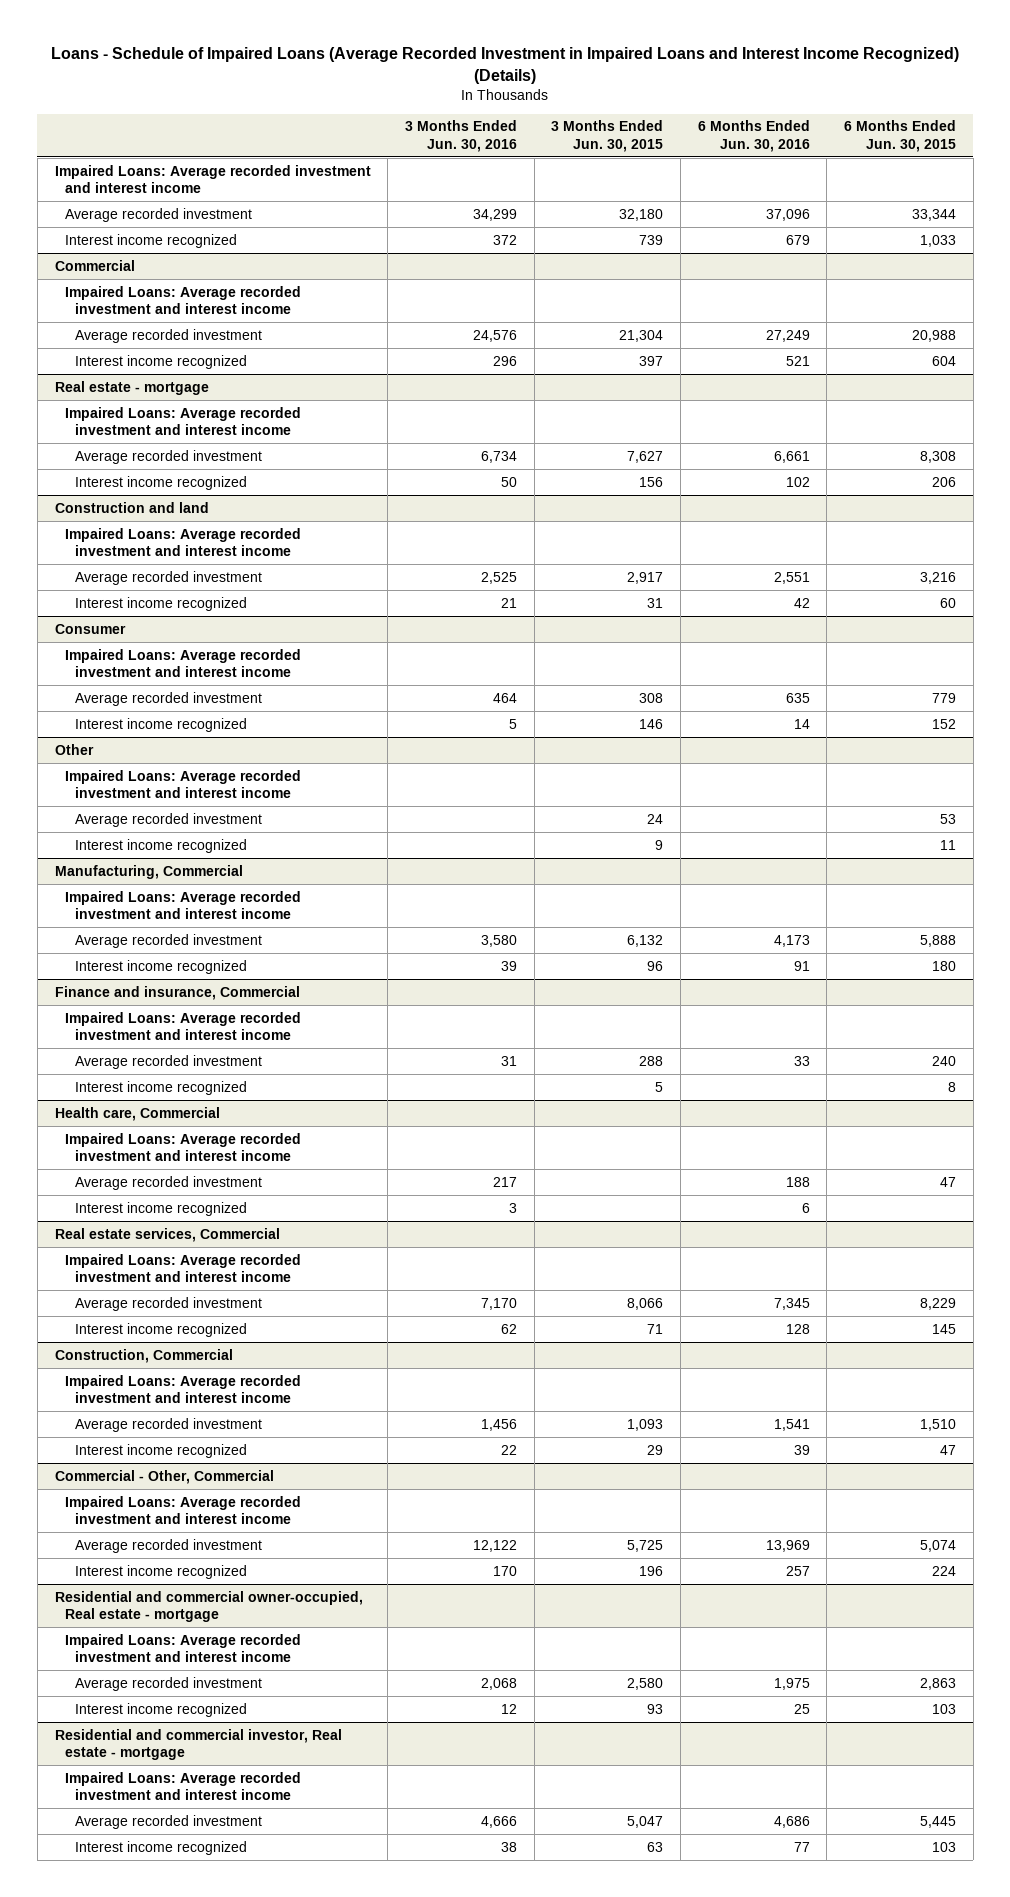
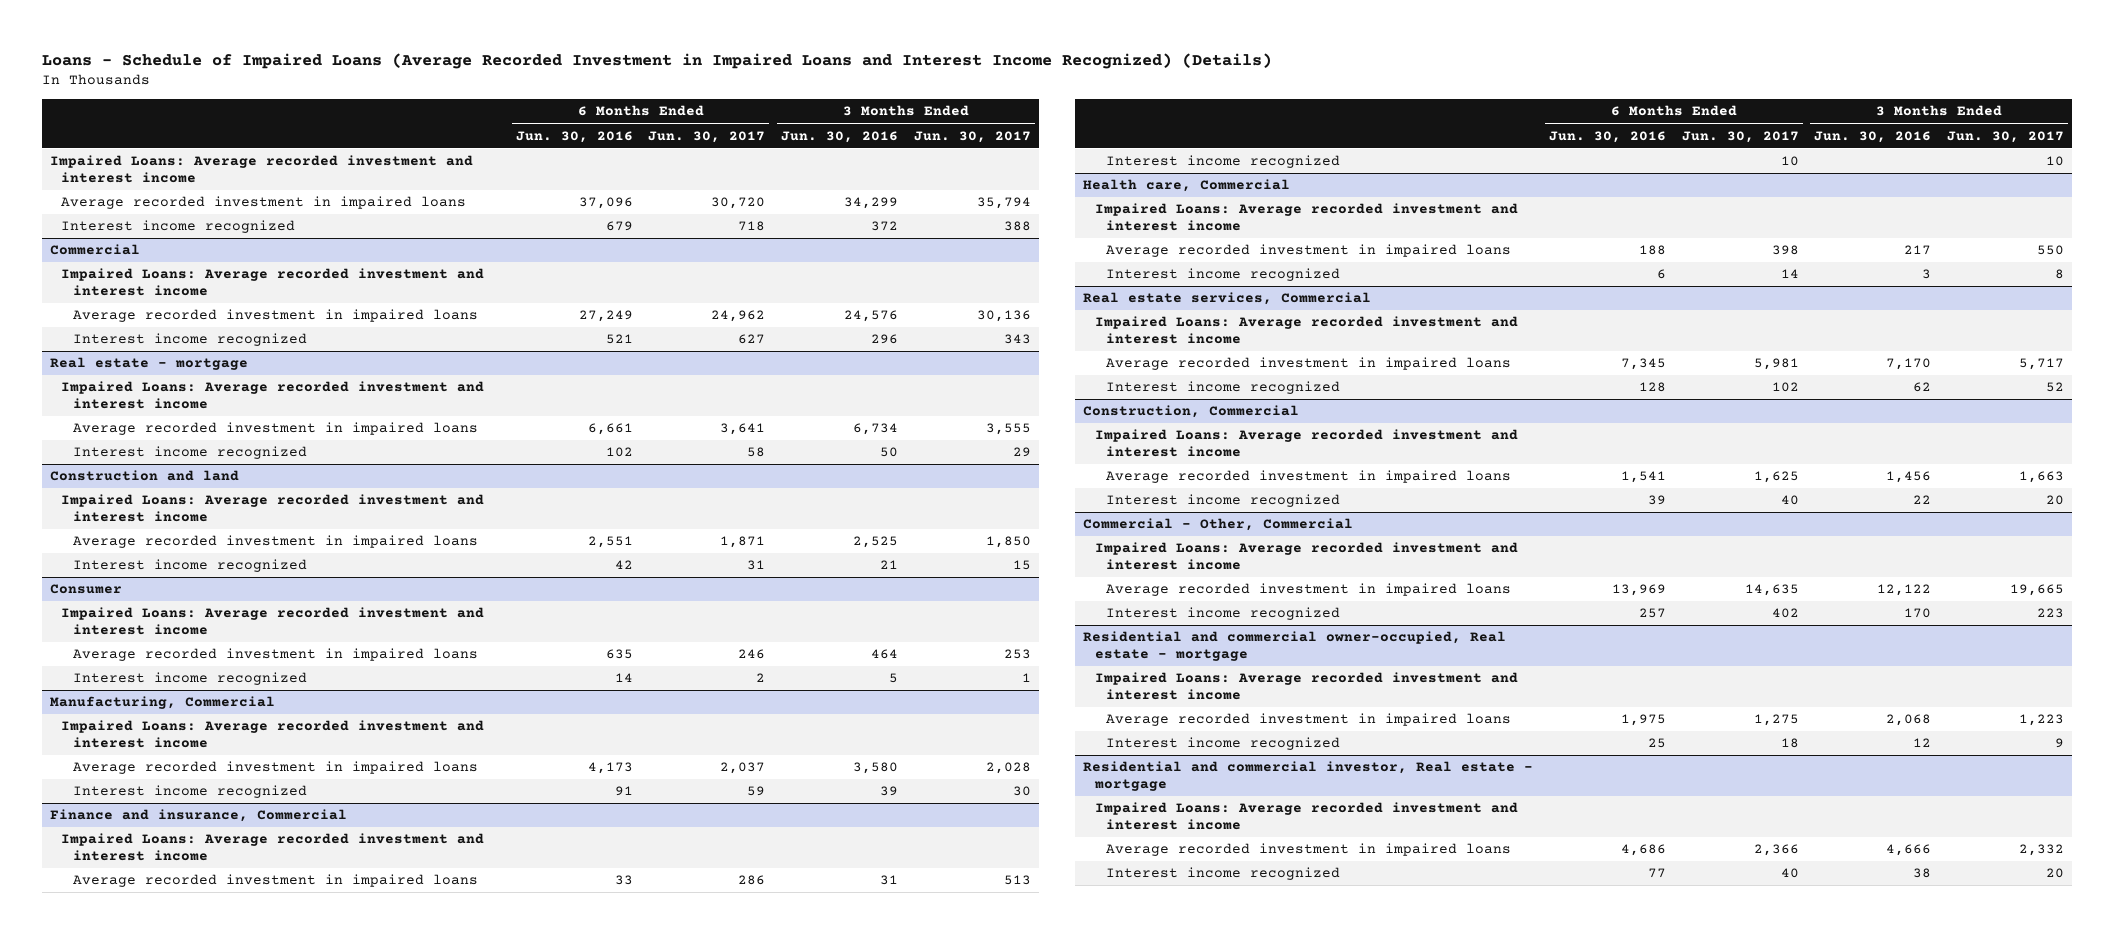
- | 3 Months Ended Jun. 30, 2016 | 3 Months Ended Jun. 30, 2015 | 6 Months Ended Jun. 30, 2016 | 6 Months Ended Jun. 30, 2015
+ | 6 Months Ended Jun. 30, 2016 | 6 Months Ended Jun. 30, 2017 | 3 Months Ended Jun. 30, 2016 | 3 Months Ended Jun. 30, 2017
- Average recorded investment | 34,299 | 32,180 | 37,096 | 33,344
+ Average recorded investment in impaired loans | 37,096 | 30,720 | 34,299 | 35,794
@ Commercial
- Average recorded investment | 24,576 | 21,304 | 27,249 | 20,988
+ Average recorded investment in impaired loans | 27,249 | 24,962 | 24,576 | 30,136
@ Real estate - mortgage
- Average recorded investment | 6,734 | 7,627 | 6,661 | 8,308
+ Average recorded investment in impaired loans | 6,661 | 3,641 | 6,734 | 3,555
@ Construction and land
- Average recorded investment | 2,525 | 2,917 | 2,551 | 3,216
+ Average recorded investment in impaired loans | 2,551 | 1,871 | 2,525 | 1,850
@ Consumer
- Average recorded investment | 464 | 308 | 635 | 779
+ Average recorded investment in impaired loans | 635 | 246 | 464 | 253
- Other
- Impaired Loans: Average recorded investment and interest income
- Average recorded investment | | 24 | | 53
- Interest income recognized | | 9 | | 11
@ Manufacturing, Commercial
- Average recorded investment | 3,580 | 6,132 | 4,173 | 5,888
+ Average recorded investment in impaired loans | 4,173 | 2,037 | 3,580 | 2,028
@ Finance and insurance, Commercial
- Average recorded investment | 31 | 288 | 33 | 240
+ Average recorded investment in impaired loans | 33 | 286 | 31 | 513
@ Health care, Commercial
- Average recorded investment | 217 | | 188 | 47
+ Average recorded investment in impaired loans | 188 | 398 | 217 | 550
@ Real estate services, Commercial
- Average recorded investment | 7,170 | 8,066 | 7,345 | 8,229
+ Average recorded investment in impaired loans | 7,345 | 5,981 | 7,170 | 5,717
@ Construction, Commercial
- Average recorded investment | 1,456 | 1,093 | 1,541 | 1,510
+ Average recorded investment in impaired loans | 1,541 | 1,625 | 1,456 | 1,663
@ Commercial - Other, Commercial
- Average recorded investment | 12,122 | 5,725 | 13,969 | 5,074
+ Average recorded investment in impaired loans | 13,969 | 14,635 | 12,122 | 19,665
@ Residential and commercial owner-occupied, Real estate - mortgage
- Average recorded investment | 2,068 | 2,580 | 1,975 | 2,863
+ Average recorded investment in impaired loans | 1,975 | 1,275 | 2,068 | 1,223
@ Residential and commercial investor, Real estate - mortgage
- Average recorded investment | 4,666 | 5,047 | 4,686 | 5,445
+ Average recorded investment in impaired loans | 4,686 | 2,366 | 4,666 | 2,332

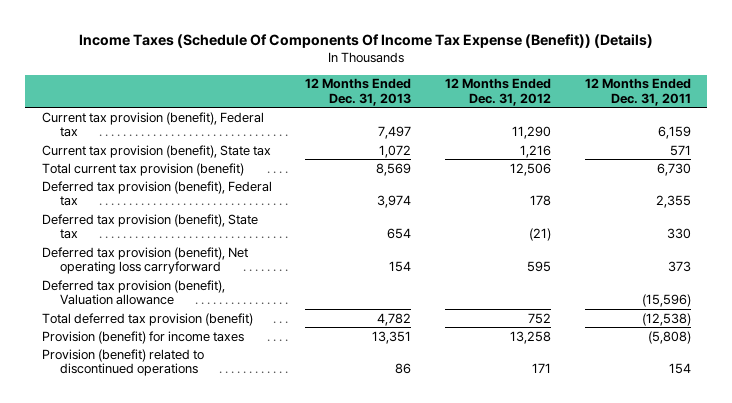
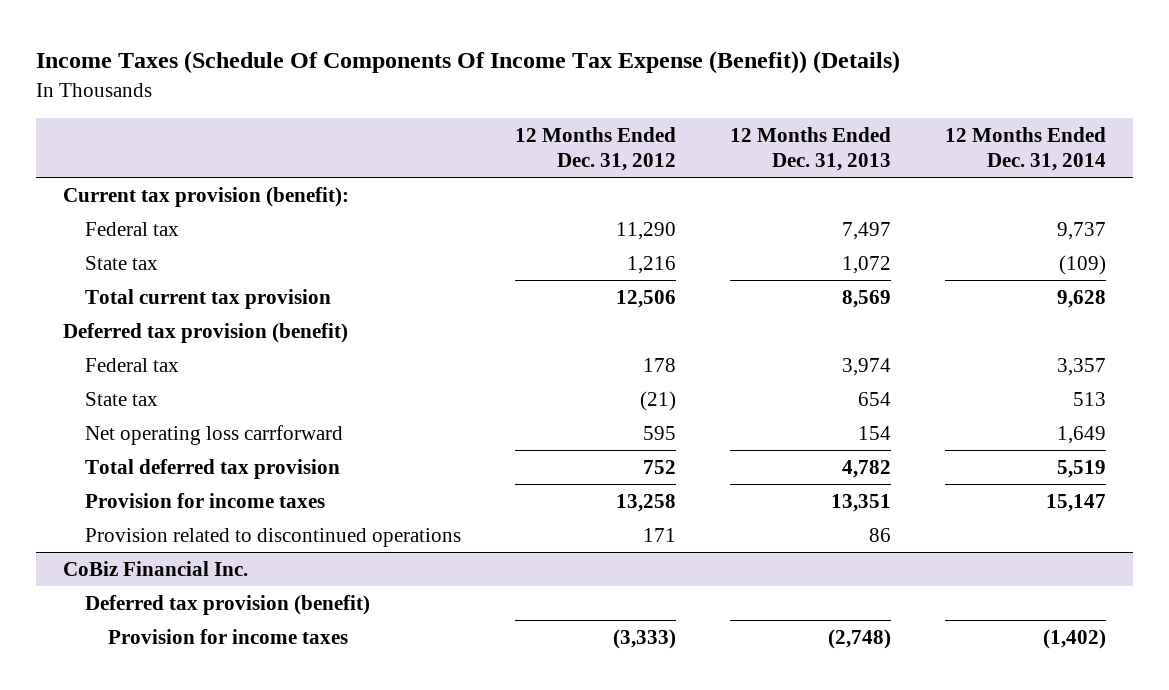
- | 12 Months Ended Dec. 31, 2013 | 12 Months Ended Dec. 31, 2012 | 12 Months Ended Dec. 31, 2011
+ | 12 Months Ended Dec. 31, 2012 | 12 Months Ended Dec. 31, 2013 | 12 Months Ended Dec. 31, 2014
- Current tax provision (benefit), Federal tax | 7,497 | 11,290 | 6,159
- Current tax provision (benefit), State tax | 1,072 | 1,216 | 571
- Total current tax provision (benefit) | 8,569 | 12,506 | 6,730
- Deferred tax provision (benefit), Federal tax | 3,974 | 178 | 2,355
- Deferred tax provision (benefit), State tax | 654 | (21) | 330
- Deferred tax provision (benefit), Net operating loss carryforward | 154 | 595 | 373
- Deferred tax provision (benefit), Valuation allowance | | | (15,596)
- Total deferred tax provision (benefit) | 4,782 | 752 | (12,538)
- Provision (benefit) for income taxes | 13,351 | 13,258 | (5,808)
- Provision (benefit) related to discontinued operations | 86 | 171 | 154
+ Current tax provision (benefit):
+ Federal tax | 11,290 | 7,497 | 9,737
+ State tax | 1,216 | 1,072 | (109)
+ Total current tax provision | 12,506 | 8,569 | 9,628
+ Deferred tax provision (benefit)
+ Federal tax | 178 | 3,974 | 3,357
+ State tax | (21) | 654 | 513
+ Net operating loss carrforward | 595 | 154 | 1,649
+ Total deferred tax provision | 752 | 4,782 | 5,519
+ Provision for income taxes | 13,258 | 13,351 | 15,147
+ Provision related to discontinued operations | 171 | 86 |
+ CoBiz Financial Inc.
+ Deferred tax provision (benefit)
+ Provision for income taxes | (3,333) | (2,748) | (1,402)

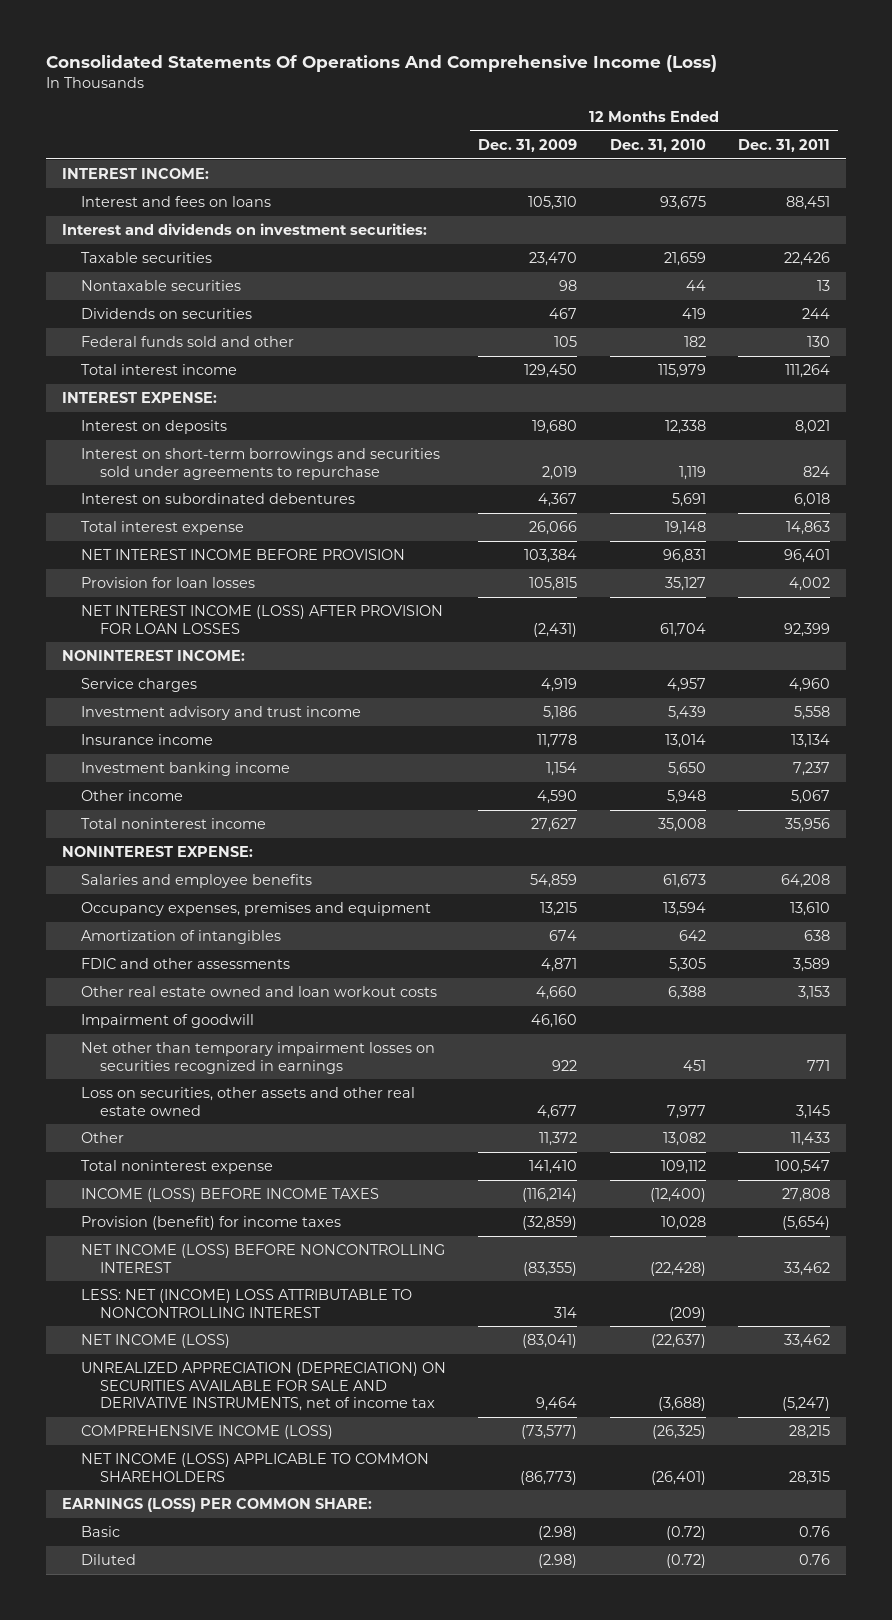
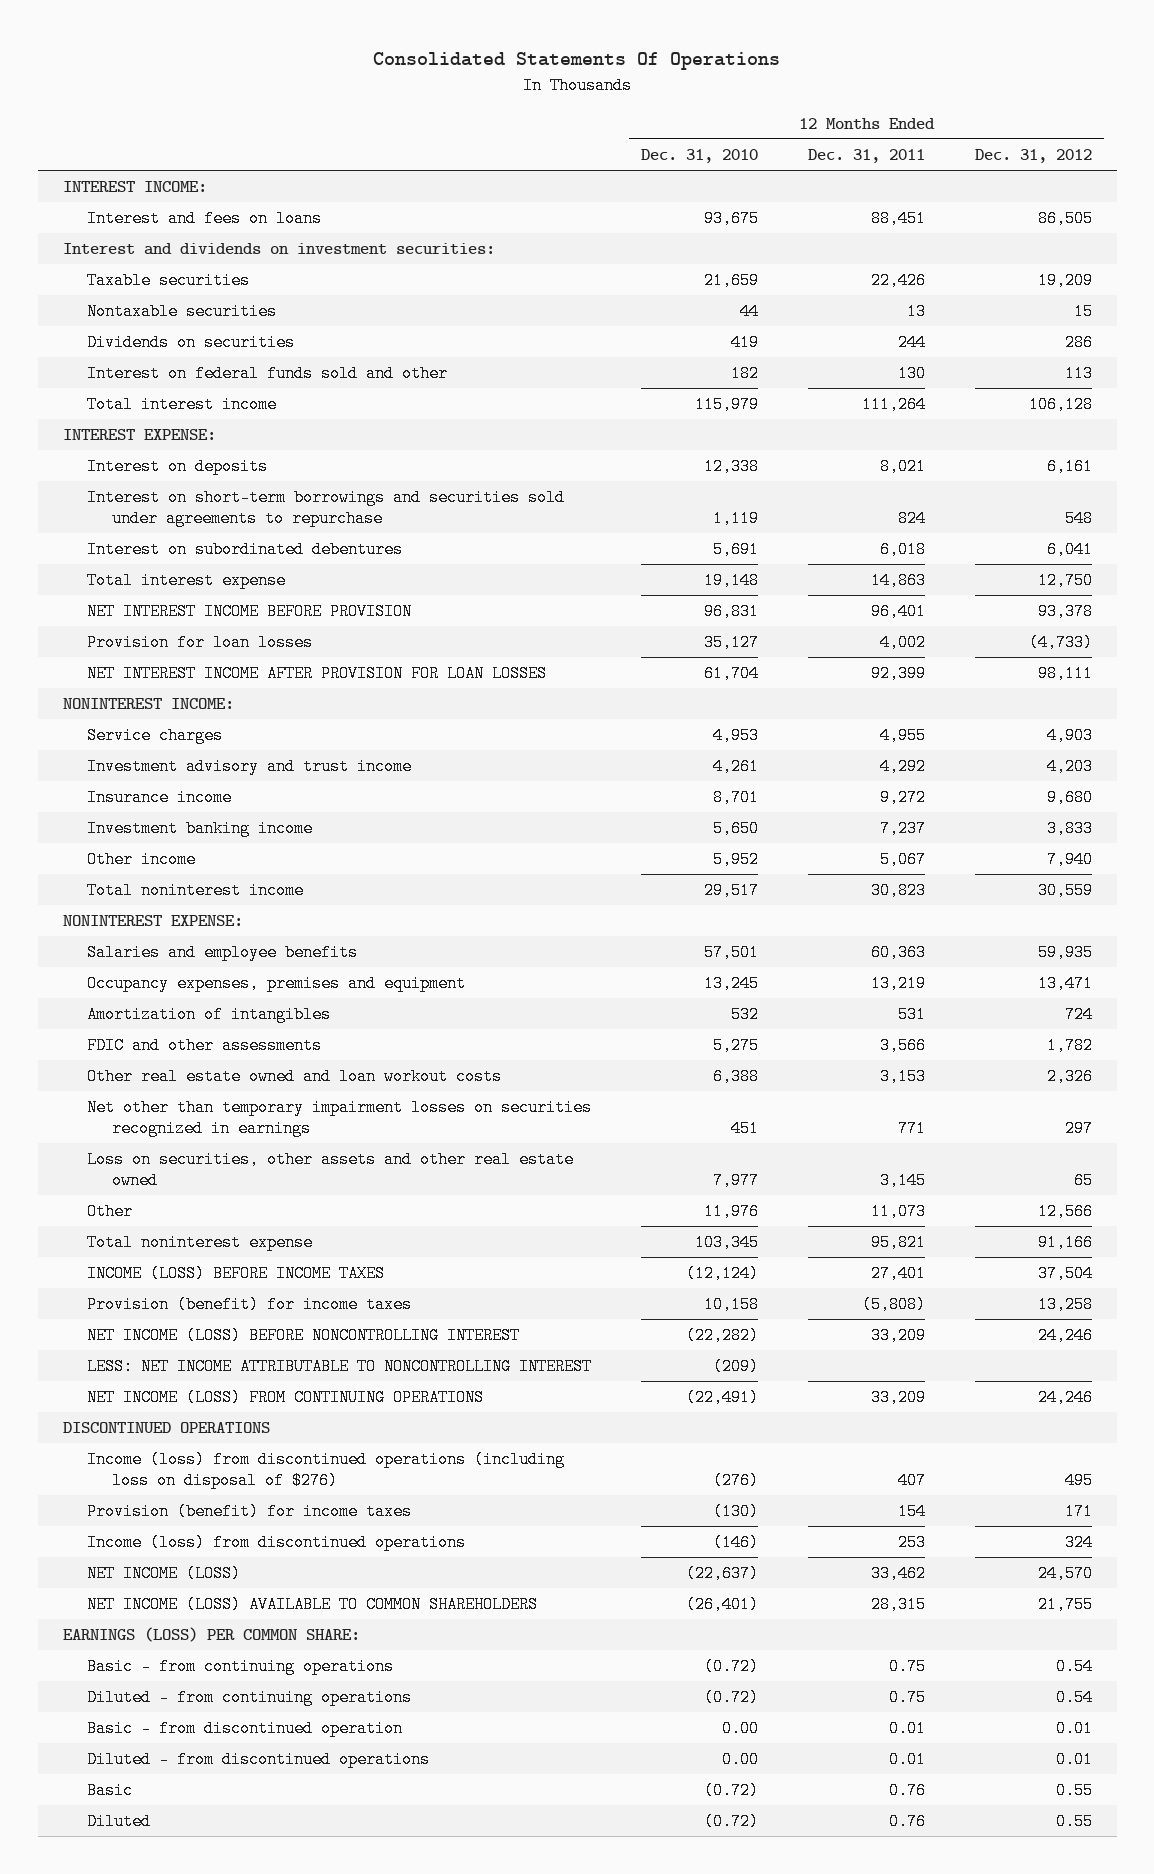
- Consolidated Statements Of Operations And Comprehensive Income (Loss)
+ Consolidated Statements Of Operations
- | 12 Months Ended Dec. 31, 2009 | 12 Months Ended Dec. 31, 2010 | 12 Months Ended Dec. 31, 2011
+ | 12 Months Ended Dec. 31, 2010 | 12 Months Ended Dec. 31, 2011 | 12 Months Ended Dec. 31, 2012
- Federal funds sold and other | 105 | 182 | 130
+ Interest on federal funds sold and other | 182 | 130 | 113
- NET INTEREST INCOME (LOSS) AFTER PROVISION FOR LOAN LOSSES | (2,431) | 61,704 | 92,399
+ NET INTEREST INCOME AFTER PROVISION FOR LOAN LOSSES | 61,704 | 92,399 | 98,111
- Service charges | 4,919 | 4,957 | 4,960
- Investment advisory and trust income | 5,186 | 5,439 | 5,558
- Insurance income | 11,778 | 13,014 | 13,134
+ Service charges | 4,953 | 4,955 | 4,903
+ Investment advisory and trust income | 4,261 | 4,292 | 4,203
+ Insurance income | 8,701 | 9,272 | 9,680
- Other income | 4,590 | 5,948 | 5,067
- Total noninterest income | 27,627 | 35,008 | 35,956
+ Other income | 5,952 | 5,067 | 7,940
+ Total noninterest income | 29,517 | 30,823 | 30,559
- Salaries and employee benefits | 54,859 | 61,673 | 64,208
- Occupancy expenses, premises and equipment | 13,215 | 13,594 | 13,610
- Amortization of intangibles | 674 | 642 | 638
- FDIC and other assessments | 4,871 | 5,305 | 3,589
+ Salaries and employee benefits | 57,501 | 60,363 | 59,935
+ Occupancy expenses, premises and equipment | 13,245 | 13,219 | 13,471
+ Amortization of intangibles | 532 | 531 | 724
+ FDIC and other assessments | 5,275 | 3,566 | 1,782
- Impairment of goodwill | 46,160 | |
- Other | 11,372 | 13,082 | 11,433
- Total noninterest expense | 141,410 | 109,112 | 100,547
- INCOME (LOSS) BEFORE INCOME TAXES | (116,214) | (12,400) | 27,808
- Provision (benefit) for income taxes | (32,859) | 10,028 | (5,654)
- NET INCOME (LOSS) BEFORE NONCONTROLLING INTEREST | (83,355) | (22,428) | 33,462
- LESS: NET (INCOME) LOSS ATTRIBUTABLE TO NONCONTROLLING INTEREST | 314 | (209) |
+ Other | 11,976 | 11,073 | 12,566
+ Total noninterest expense | 103,345 | 95,821 | 91,166
+ INCOME (LOSS) BEFORE INCOME TAXES | (12,124) | 27,401 | 37,504
+ Provision (benefit) for income taxes | 10,158 | (5,808) | 13,258
+ NET INCOME (LOSS) BEFORE NONCONTROLLING INTEREST | (22,282) | 33,209 | 24,246
+ LESS: NET INCOME ATTRIBUTABLE TO NONCONTROLLING INTEREST | (209) | |
+ NET INCOME (LOSS) FROM CONTINUING OPERATIONS | (22,491) | 33,209 | 24,246
+ DISCONTINUED OPERATIONS
+ Income (loss) from discontinued operations (including loss on disposal of $276) | (276) | 407 | 495
+ Provision (benefit) for income taxes | (130) | 154 | 171
+ Income (loss) from discontinued operations | (146) | 253 | 324
- UNREALIZED APPRECIATION (DEPRECIATION) ON SECURITIES AVAILABLE FOR SALE AND DERIVATIVE INSTRUMENTS, net of income tax | 9,464 | (3,688) | (5,247)
- COMPREHENSIVE INCOME (LOSS) | (73,577) | (26,325) | 28,215
- NET INCOME (LOSS) APPLICABLE TO COMMON SHAREHOLDERS | (86,773) | (26,401) | 28,315
+ NET INCOME (LOSS) AVAILABLE TO COMMON SHAREHOLDERS | (26,401) | 28,315 | 21,755
+ Basic - from continuing operations | (0.72) | 0.75 | 0.54
+ Diluted - from continuing operations | (0.72) | 0.75 | 0.54
+ Basic - from discontinued operation | 0.00 | 0.01 | 0.01
+ Diluted - from discontinued operations | 0.00 | 0.01 | 0.01

